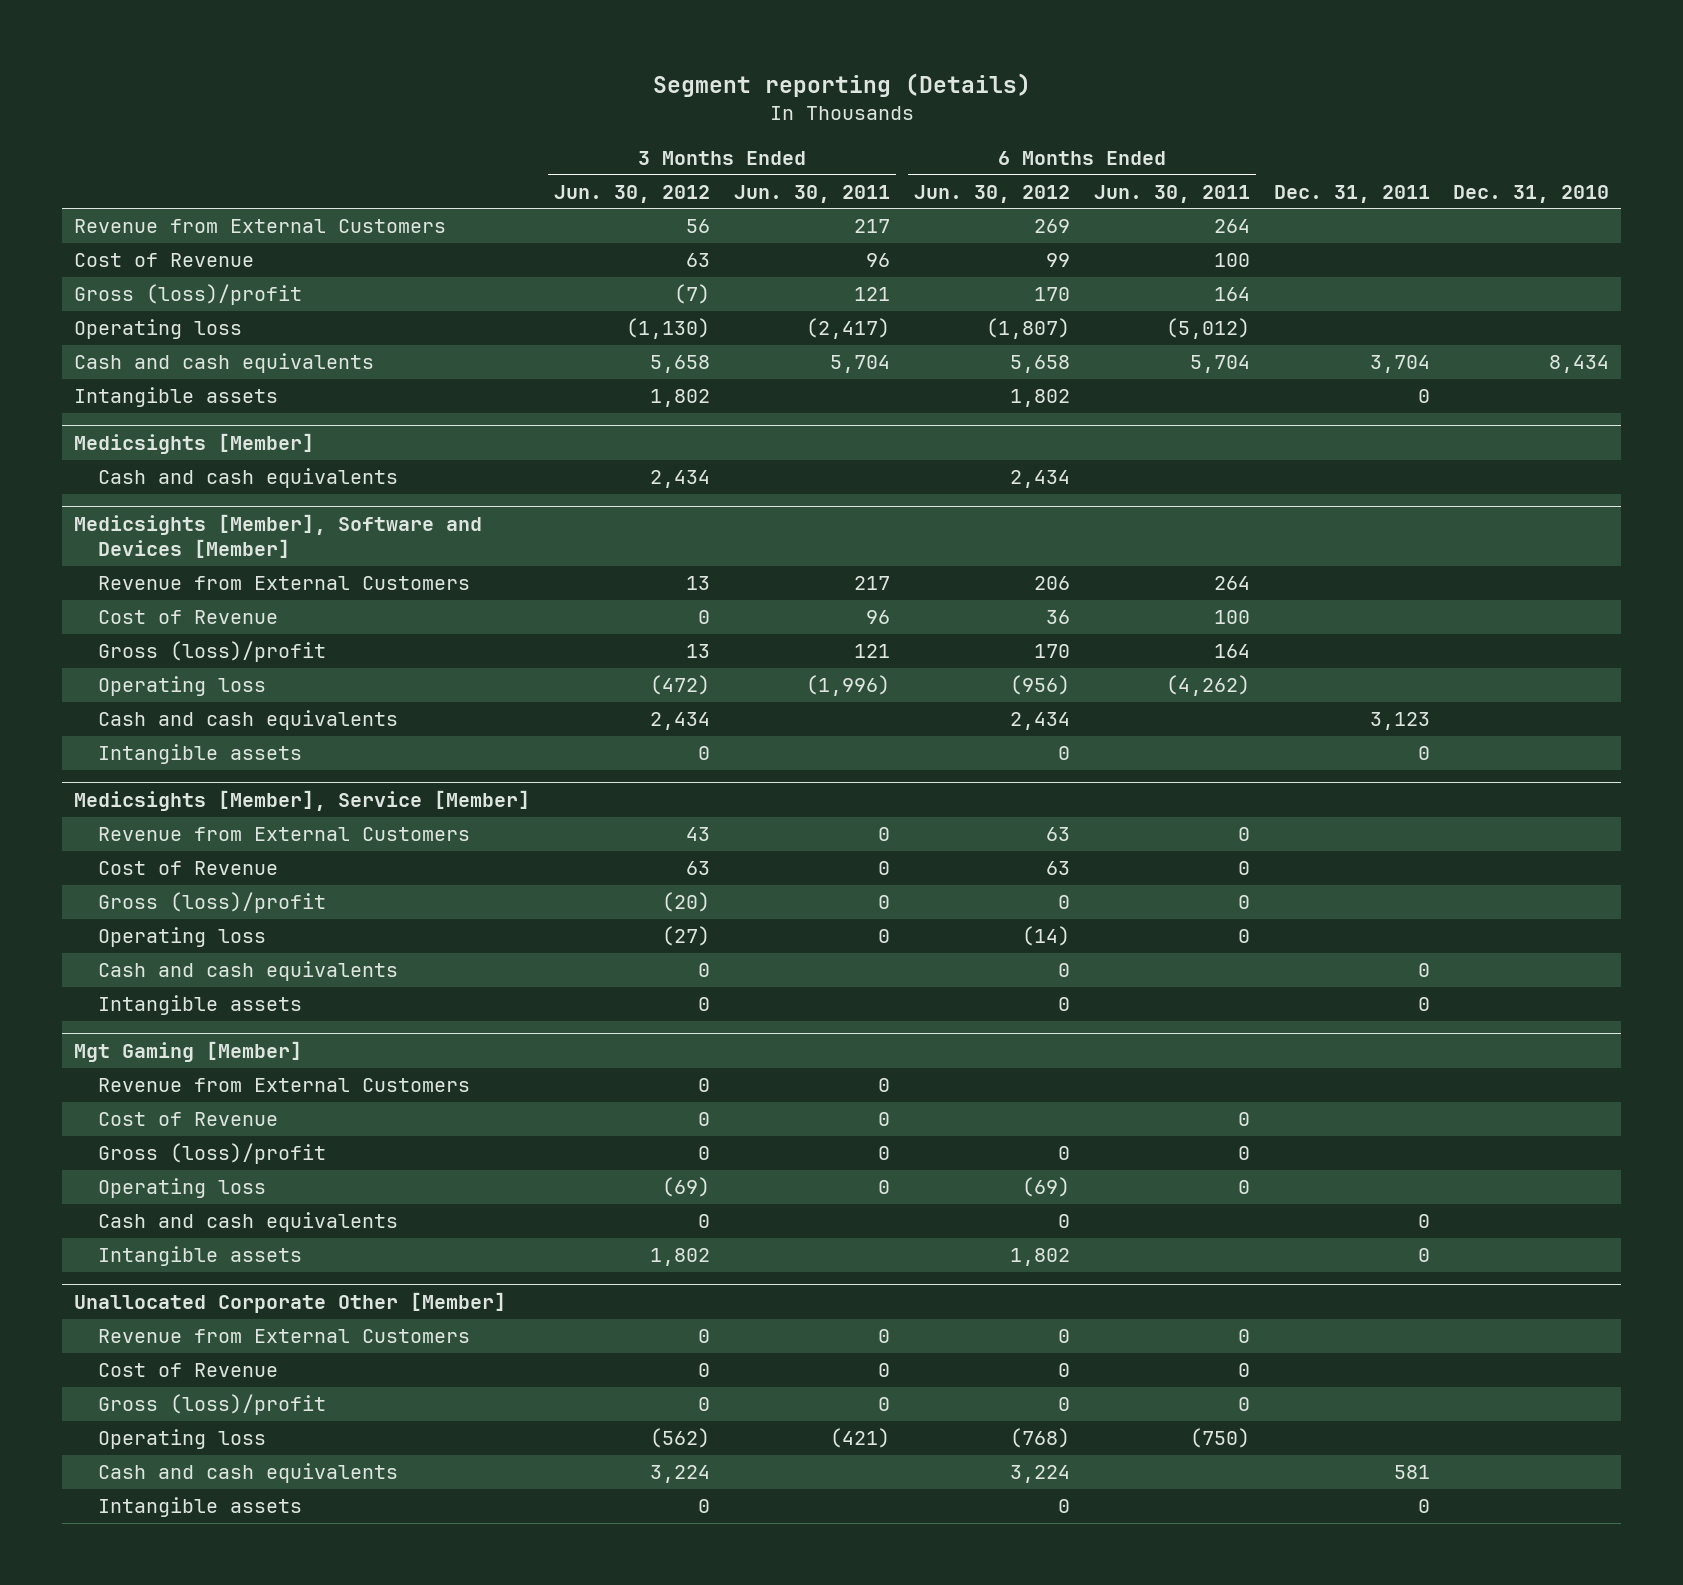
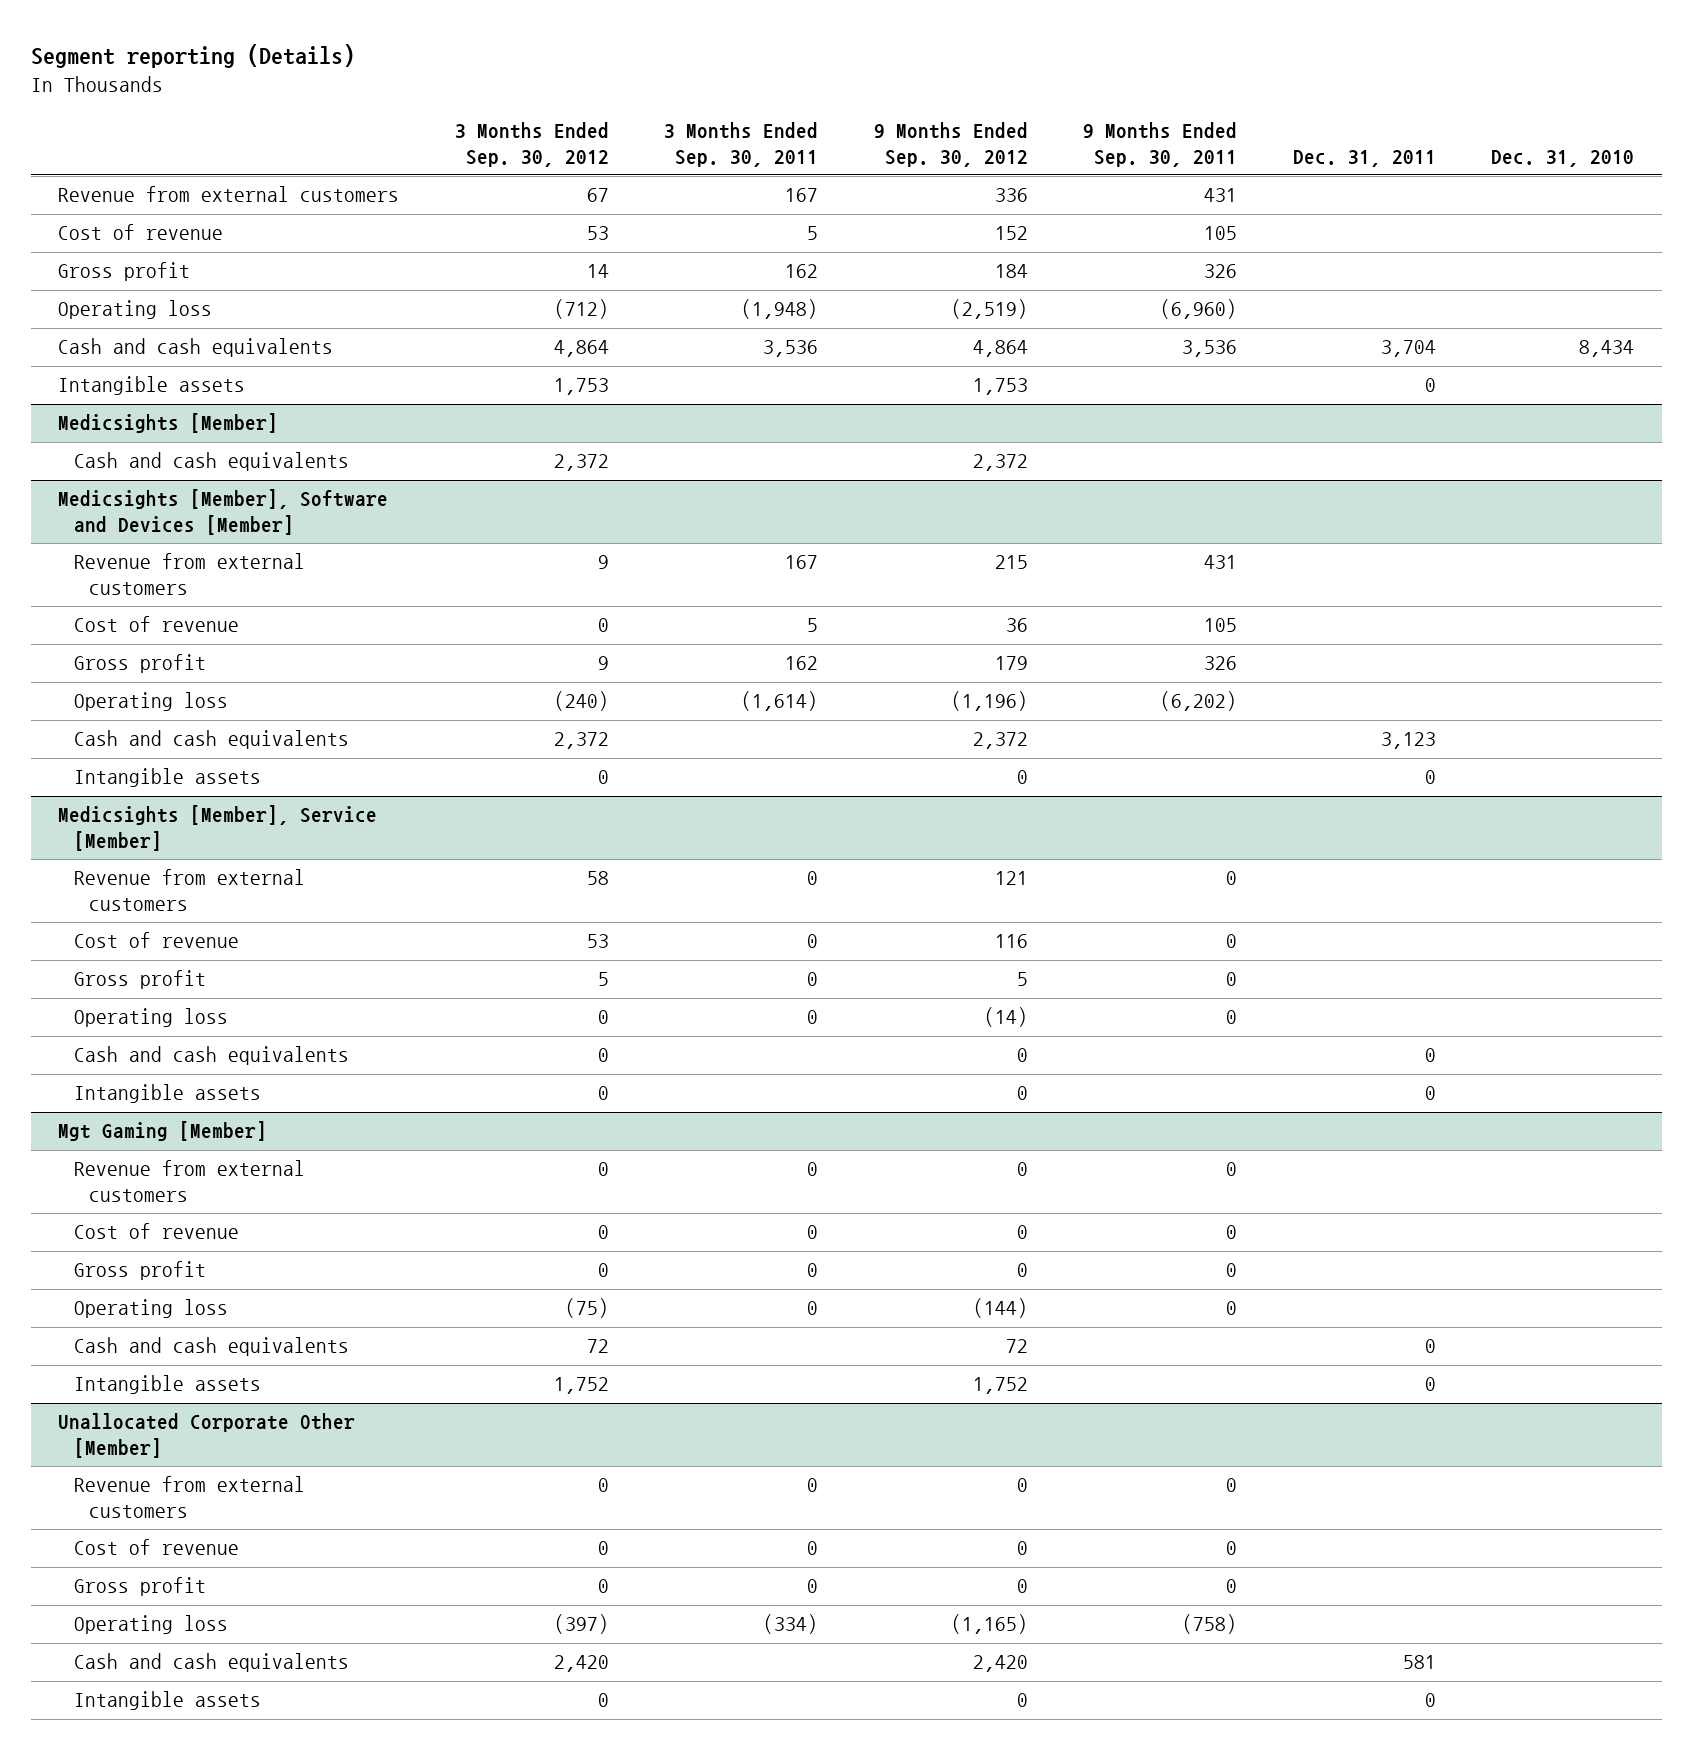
- | 3 Months Ended Jun. 30, 2012 | 3 Months Ended Jun. 30, 2011 | 6 Months Ended Jun. 30, 2012 | 6 Months Ended Jun. 30, 2011 | Dec. 31, 2011 | Dec. 31, 2010
+ | 3 Months Ended Sep. 30, 2012 | 3 Months Ended Sep. 30, 2011 | 9 Months Ended Sep. 30, 2012 | 9 Months Ended Sep. 30, 2011 | Dec. 31, 2011 | Dec. 31, 2010
- Revenue from External Customers | 56 | 217 | 269 | 264 | |
- Cost of Revenue | 63 | 96 | 99 | 100 | |
- Gross (loss)/profit | (7) | 121 | 170 | 164 | |
+ Revenue from external customers | 67 | 167 | 336 | 431 | |
+ Cost of revenue | 53 | 5 | 152 | 105 | |
+ Gross profit | 14 | 162 | 184 | 326 | |
@ Medicsights [Member], Software and Devices [Member]
- Revenue from External Customers | 13 | 217 | 206 | 264 | |
- Cost of Revenue | 0 | 96 | 36 | 100 | |
- Gross (loss)/profit | 13 | 121 | 170 | 164 | |
+ Revenue from external customers | 9 | 167 | 215 | 431 | |
+ Cost of revenue | 0 | 5 | 36 | 105 | |
+ Gross profit | 9 | 162 | 179 | 326 | |
@ Medicsights [Member], Service [Member]
- Revenue from External Customers | 43 | 0 | 63 | 0 | |
- Cost of Revenue | 63 | 0 | 63 | 0 | |
- Gross (loss)/profit | (20) | 0 | 0 | 0 | |
+ Revenue from external customers | 58 | 0 | 121 | 0 | |
+ Cost of revenue | 53 | 0 | 116 | 0 | |
+ Gross profit | 5 | 0 | 5 | 0 | |
@ Mgt Gaming [Member]
- Revenue from External Customers | 0 | 0 | | | |
- Cost of Revenue | 0 | 0 | | 0 | |
- Gross (loss)/profit | 0 | 0 | 0 | 0 | |
+ Revenue from external customers | 0 | 0 | 0 | 0 | |
+ Cost of revenue | 0 | 0 | 0 | 0 | |
+ Gross profit | 0 | 0 | 0 | 0 | |
@ Unallocated Corporate Other [Member]
- Revenue from External Customers | 0 | 0 | 0 | 0 | |
- Cost of Revenue | 0 | 0 | 0 | 0 | |
- Gross (loss)/profit | 0 | 0 | 0 | 0 | |
+ Revenue from external customers | 0 | 0 | 0 | 0 | |
+ Cost of revenue | 0 | 0 | 0 | 0 | |
+ Gross profit | 0 | 0 | 0 | 0 | |

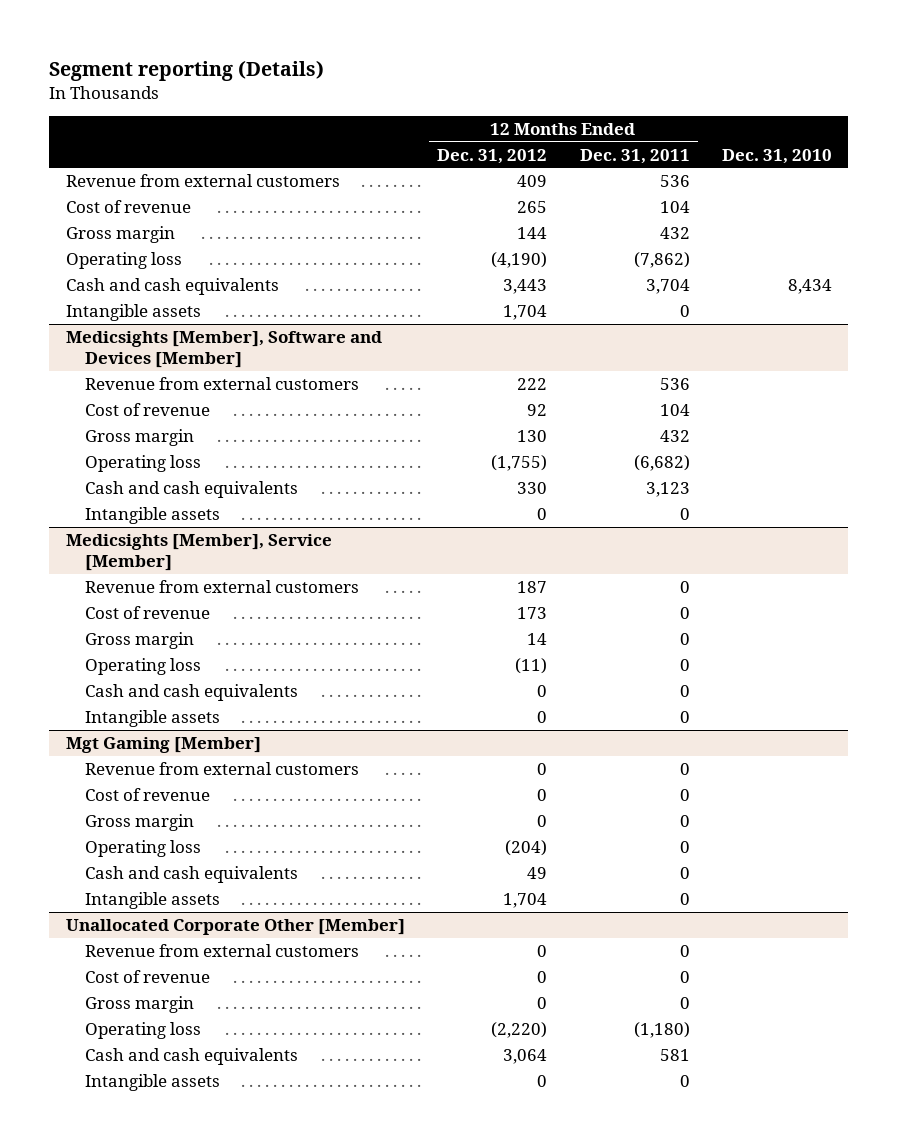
- | 3 Months Ended Sep. 30, 2012 | 3 Months Ended Sep. 30, 2011 | 9 Months Ended Sep. 30, 2012 | 9 Months Ended Sep. 30, 2011 | Dec. 31, 2011 | Dec. 31, 2010
+ | 12 Months Ended Dec. 31, 2012 | 12 Months Ended Dec. 31, 2011 | Dec. 31, 2010
- Gross profit | 14 | 162 | 184 | 326 | |
+ Gross margin | 144 | 432 |
- Medicsights [Member]
- Cash and cash equivalents | 2,372 | | 2,372 | | |
@ Medicsights [Member], Software and Devices [Member]
- Gross profit | 9 | 162 | 179 | 326 | |
+ Gross margin | 130 | 432 |
@ Medicsights [Member], Service [Member]
- Gross profit | 5 | 0 | 5 | 0 | |
+ Gross margin | 14 | 0 |
@ Mgt Gaming [Member]
- Gross profit | 0 | 0 | 0 | 0 | |
+ Gross margin | 0 | 0 |
@ Unallocated Corporate Other [Member]
- Gross profit | 0 | 0 | 0 | 0 | |
+ Gross margin | 0 | 0 |

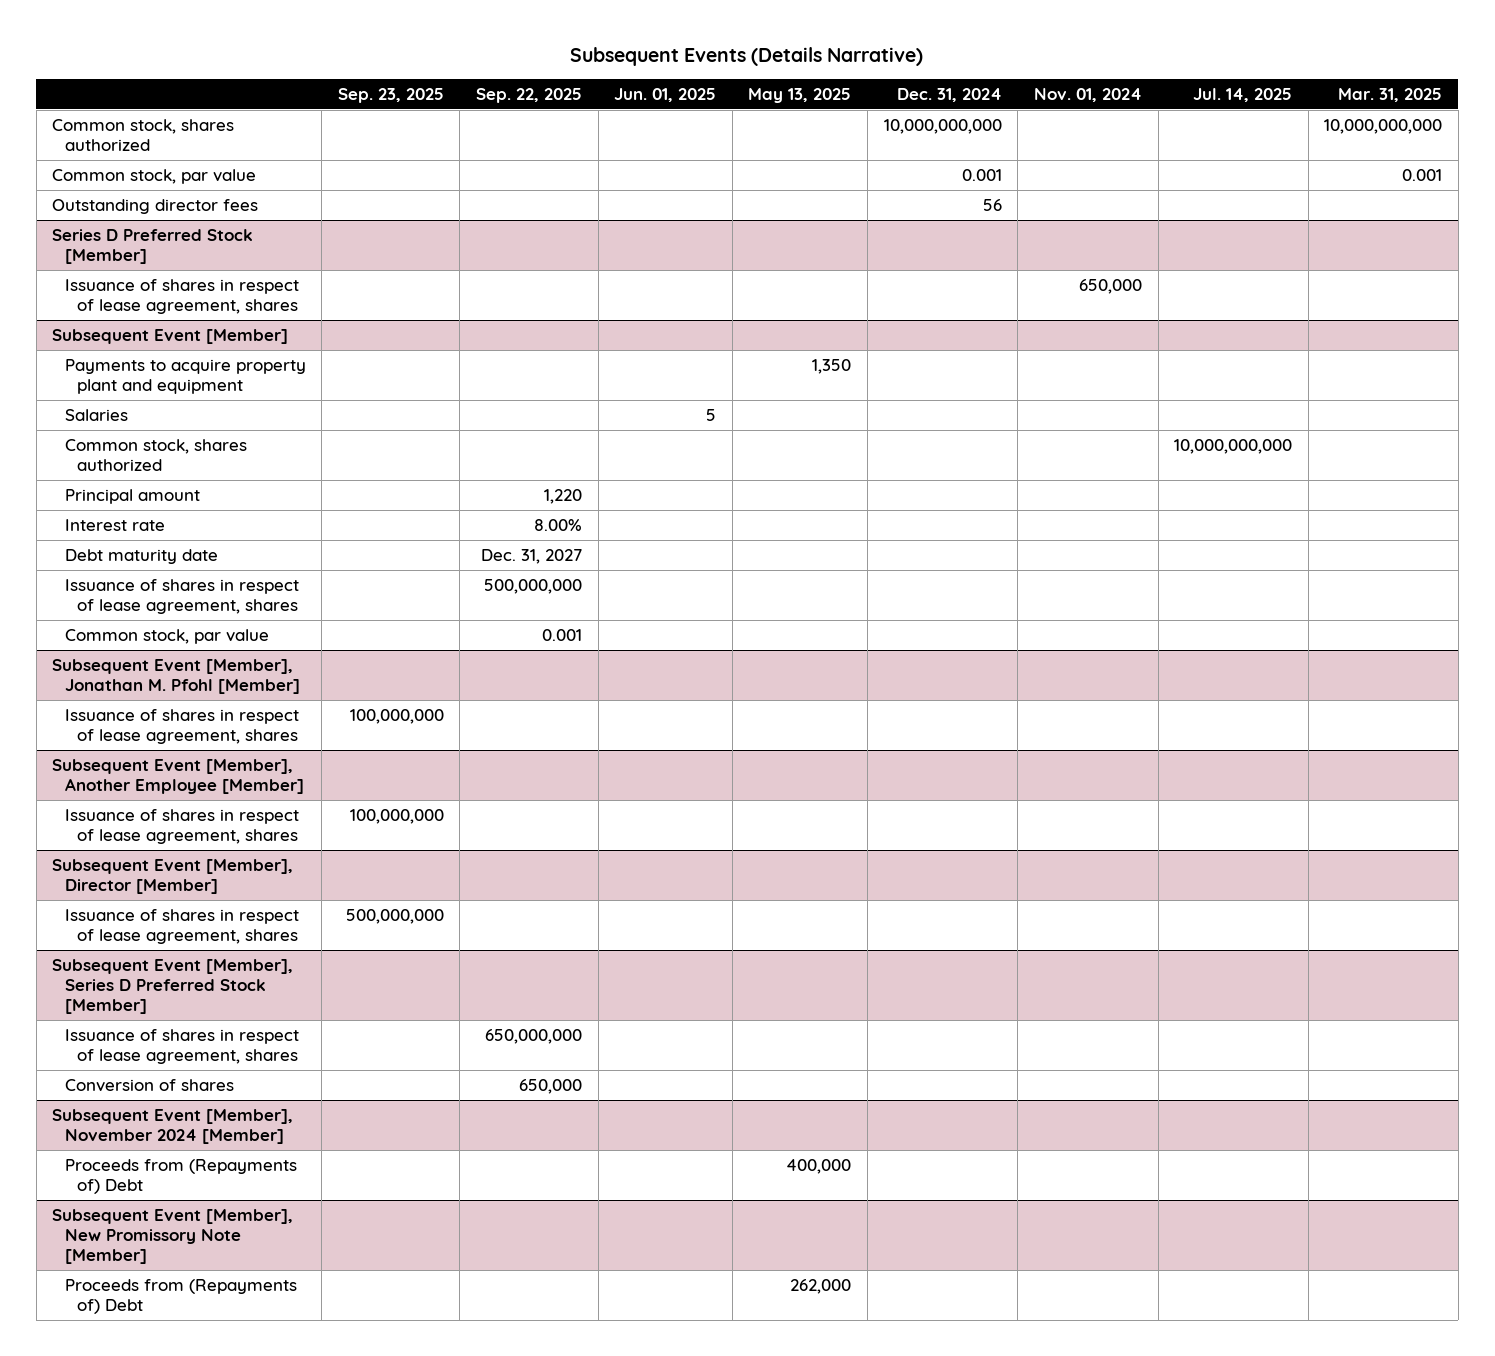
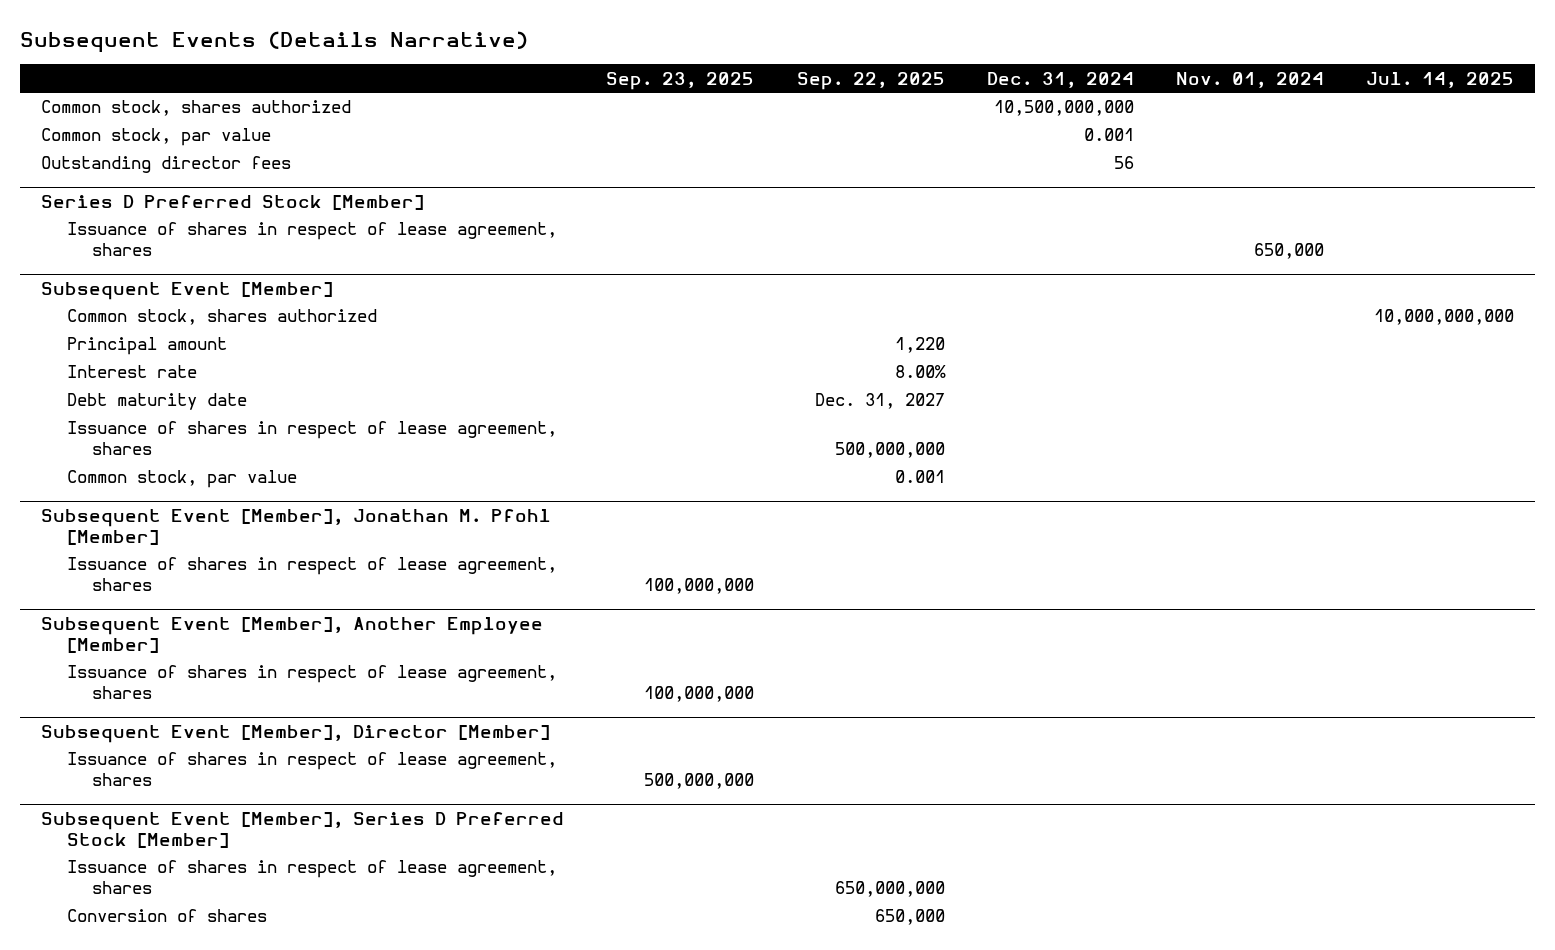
- | Sep. 23, 2025 | Sep. 22, 2025 | Jun. 01, 2025 | May 13, 2025 | Dec. 31, 2024 | Nov. 01, 2024 | Jul. 14, 2025 | Mar. 31, 2025
+ | Sep. 23, 2025 | Sep. 22, 2025 | Dec. 31, 2024 | Nov. 01, 2024 | Jul. 14, 2025
- Common stock, shares authorized | | | | | 10,000,000,000 | | | 10,000,000,000
+ Common stock, shares authorized | | | 10,500,000,000 | |
@ Subsequent Event [Member]
- Payments to acquire property plant and equipment | | | | 1,350 | | | |
- Salaries | | | 5 | | | | |
- Subsequent Event [Member], November 2024 [Member]
- Proceeds from (Repayments of) Debt | | | | 400,000 | | | |
- Subsequent Event [Member], New Promissory Note [Member]
- Proceeds from (Repayments of) Debt | | | | 262,000 | | | |

